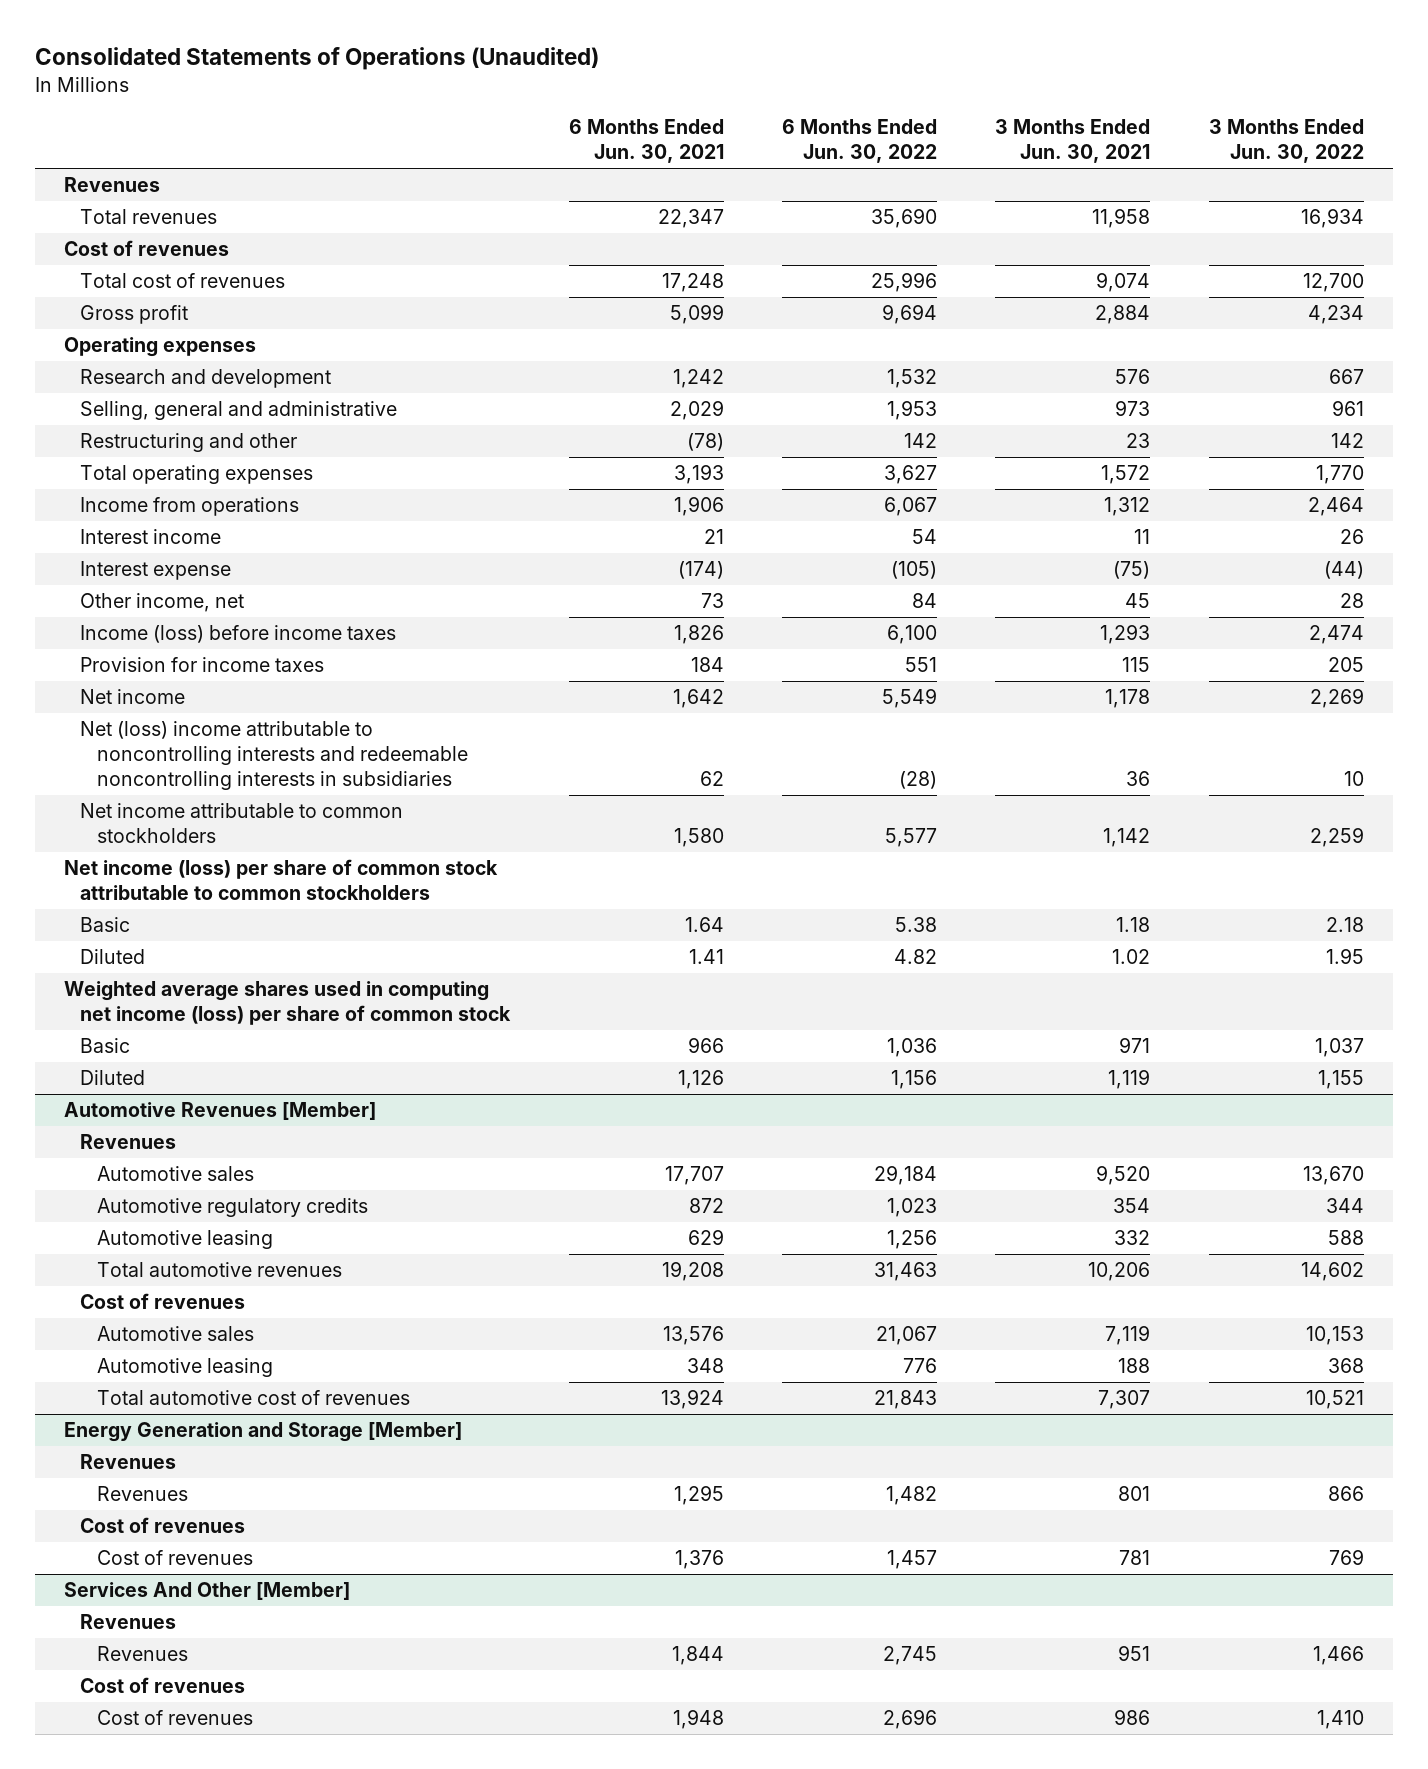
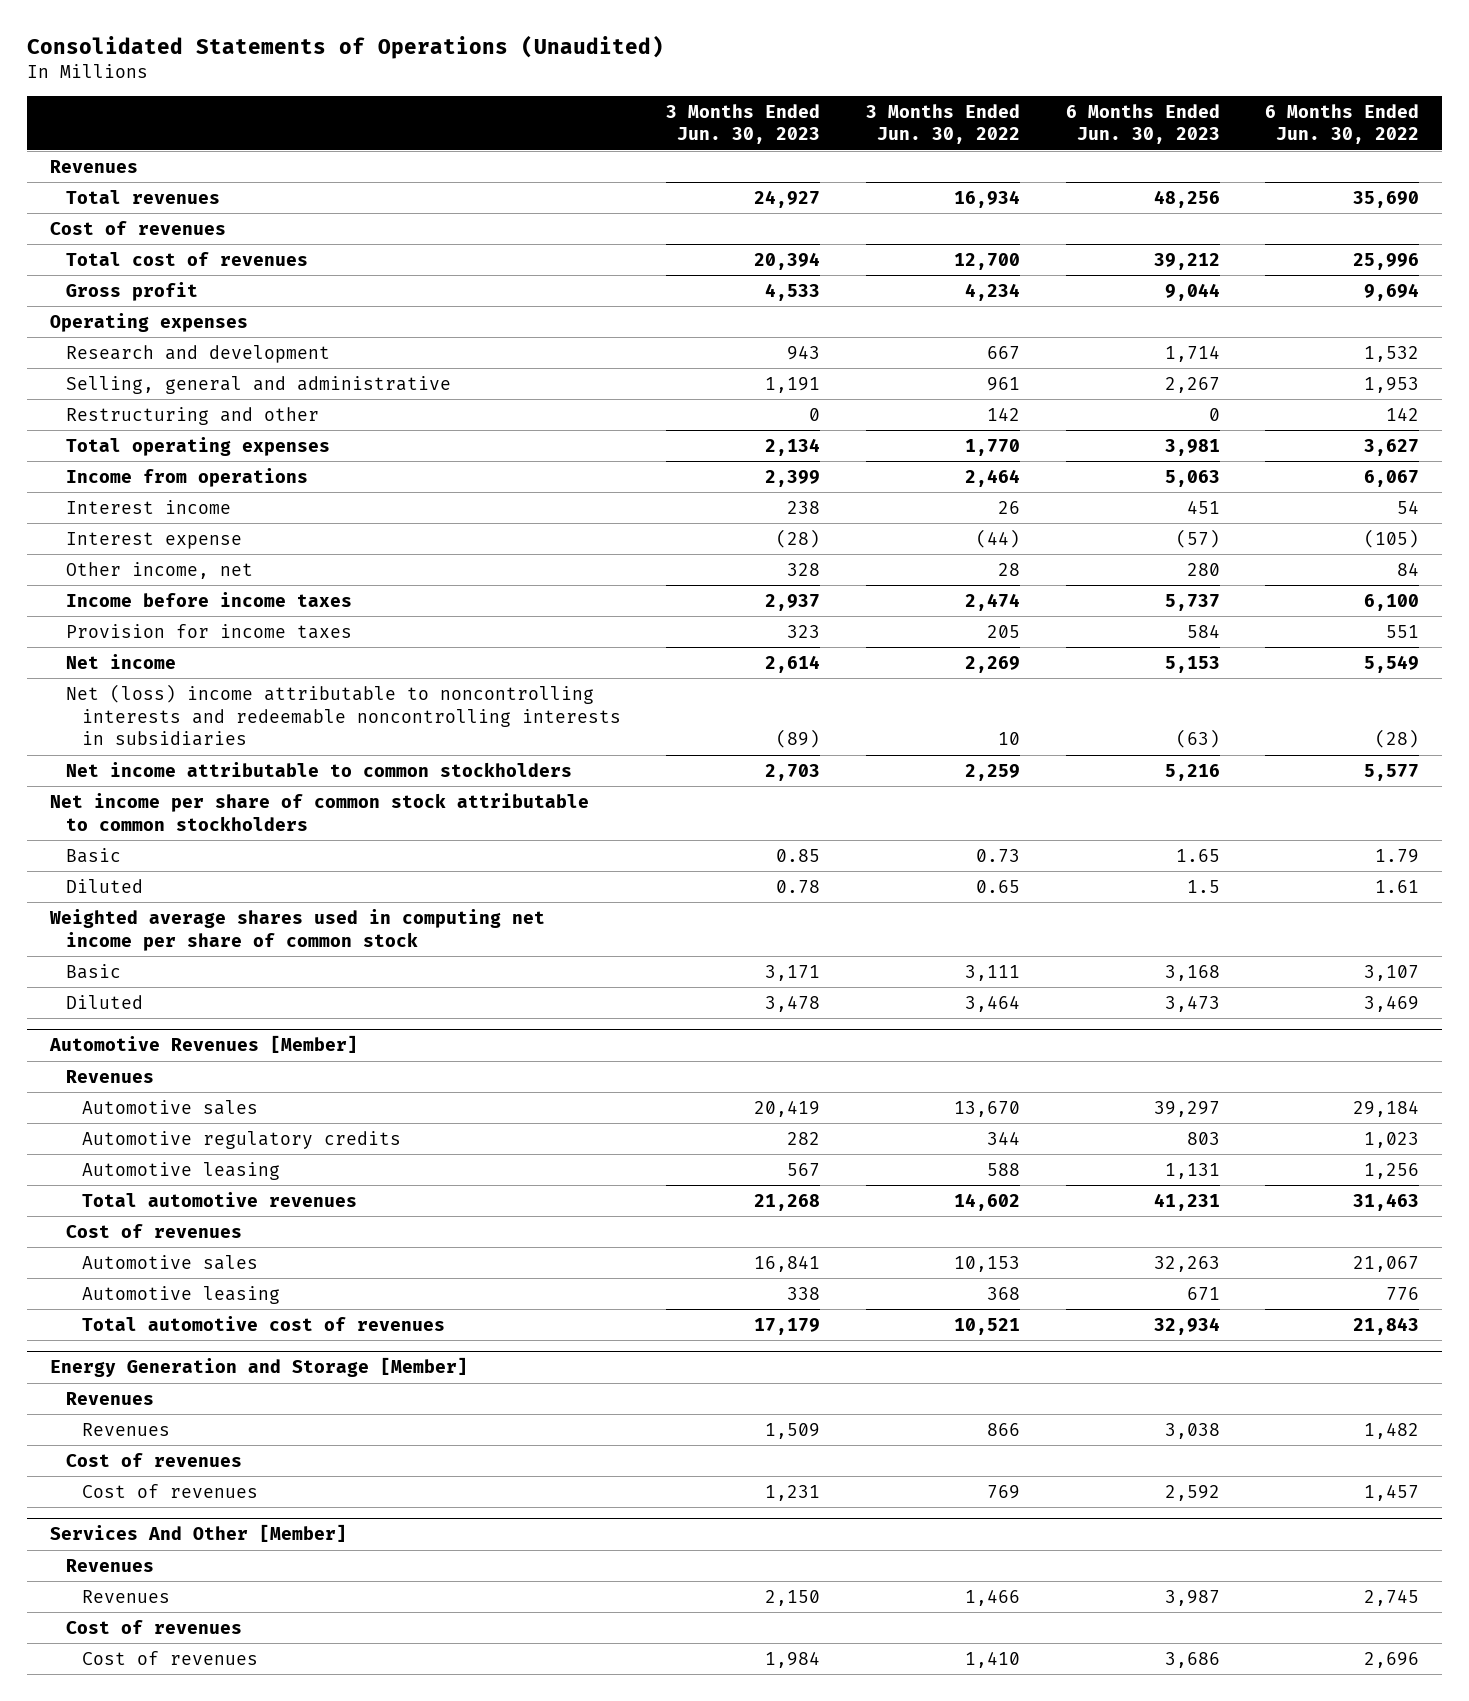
- | 6 Months Ended Jun. 30, 2021 | 6 Months Ended Jun. 30, 2022 | 3 Months Ended Jun. 30, 2021 | 3 Months Ended Jun. 30, 2022
+ | 3 Months Ended Jun. 30, 2023 | 3 Months Ended Jun. 30, 2022 | 6 Months Ended Jun. 30, 2023 | 6 Months Ended Jun. 30, 2022
- Income (loss) before income taxes | 1,826 | 6,100 | 1,293 | 2,474
+ Income before income taxes | 2,937 | 2,474 | 5,737 | 6,100
- Net income (loss) per share of common stock attributable to common stockholders
- Basic | 1.64 | 5.38 | 1.18 | 2.18
- Diluted | 1.41 | 4.82 | 1.02 | 1.95
- Weighted average shares used in computing net income (loss) per share of common stock
- Basic | 966 | 1,036 | 971 | 1,037
- Diluted | 1,126 | 1,156 | 1,119 | 1,155
+ Net income per share of common stock attributable to common stockholders
+ Basic | 0.85 | 0.73 | 1.65 | 1.79
+ Diluted | 0.78 | 0.65 | 1.5 | 1.61
+ Weighted average shares used in computing net income per share of common stock
+ Basic | 3,171 | 3,111 | 3,168 | 3,107
+ Diluted | 3,478 | 3,464 | 3,473 | 3,469

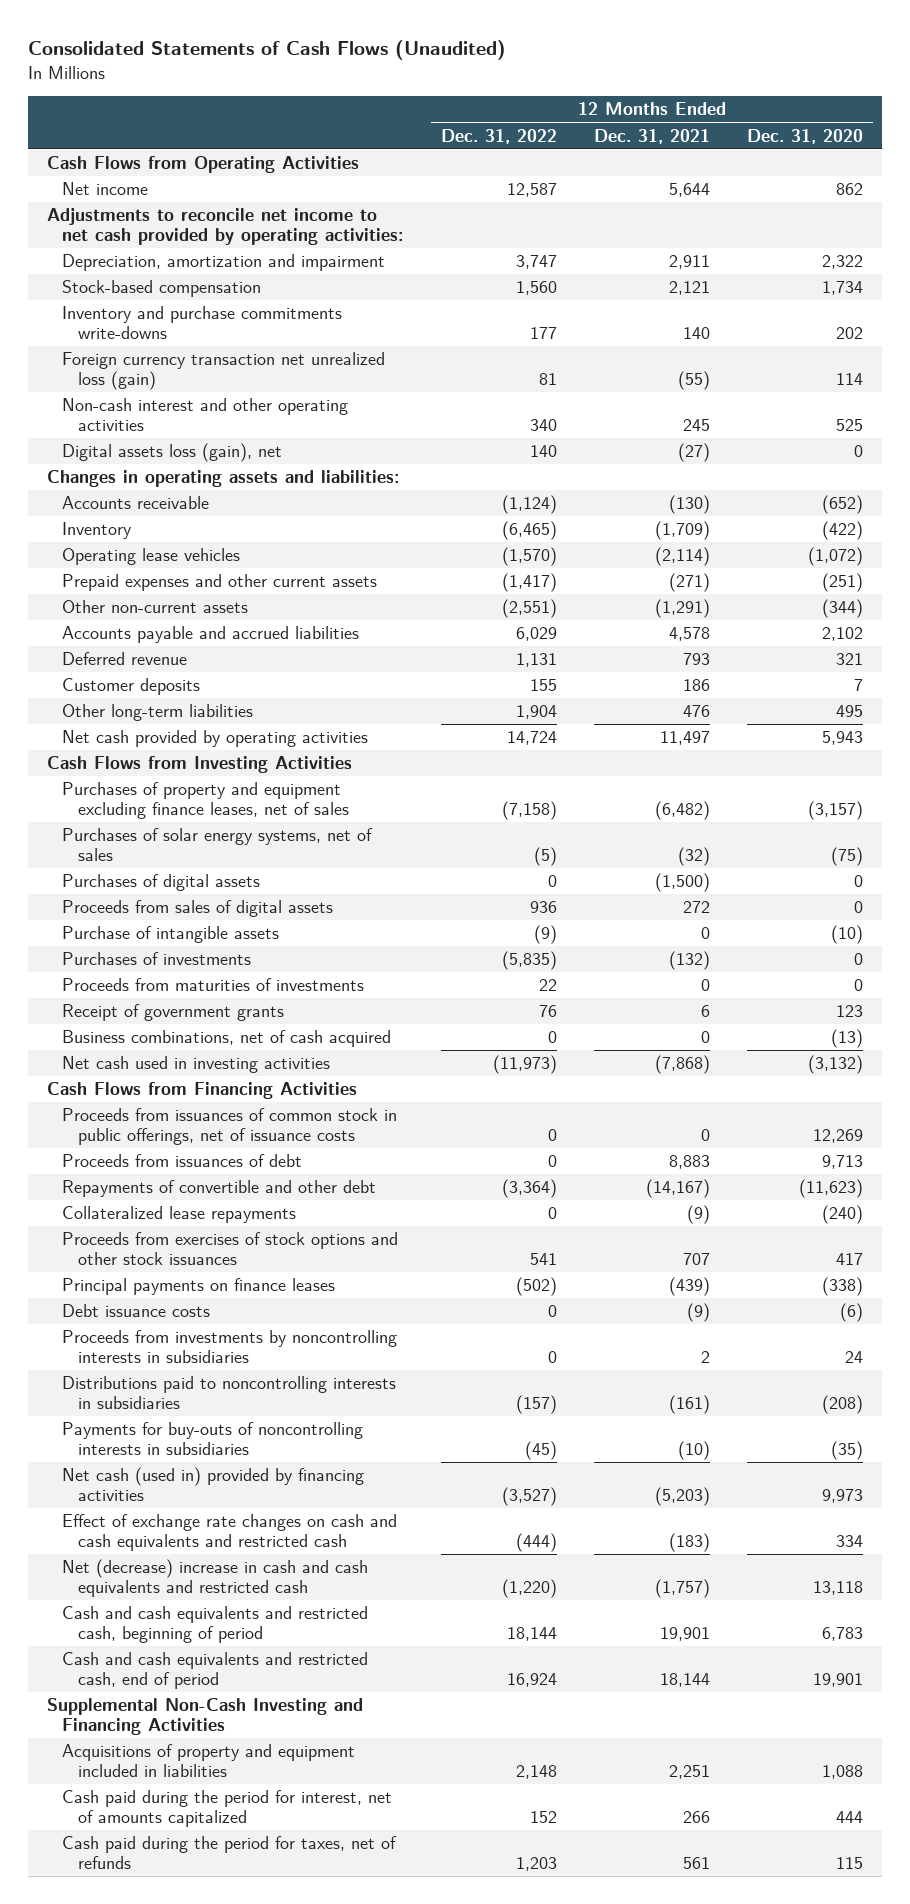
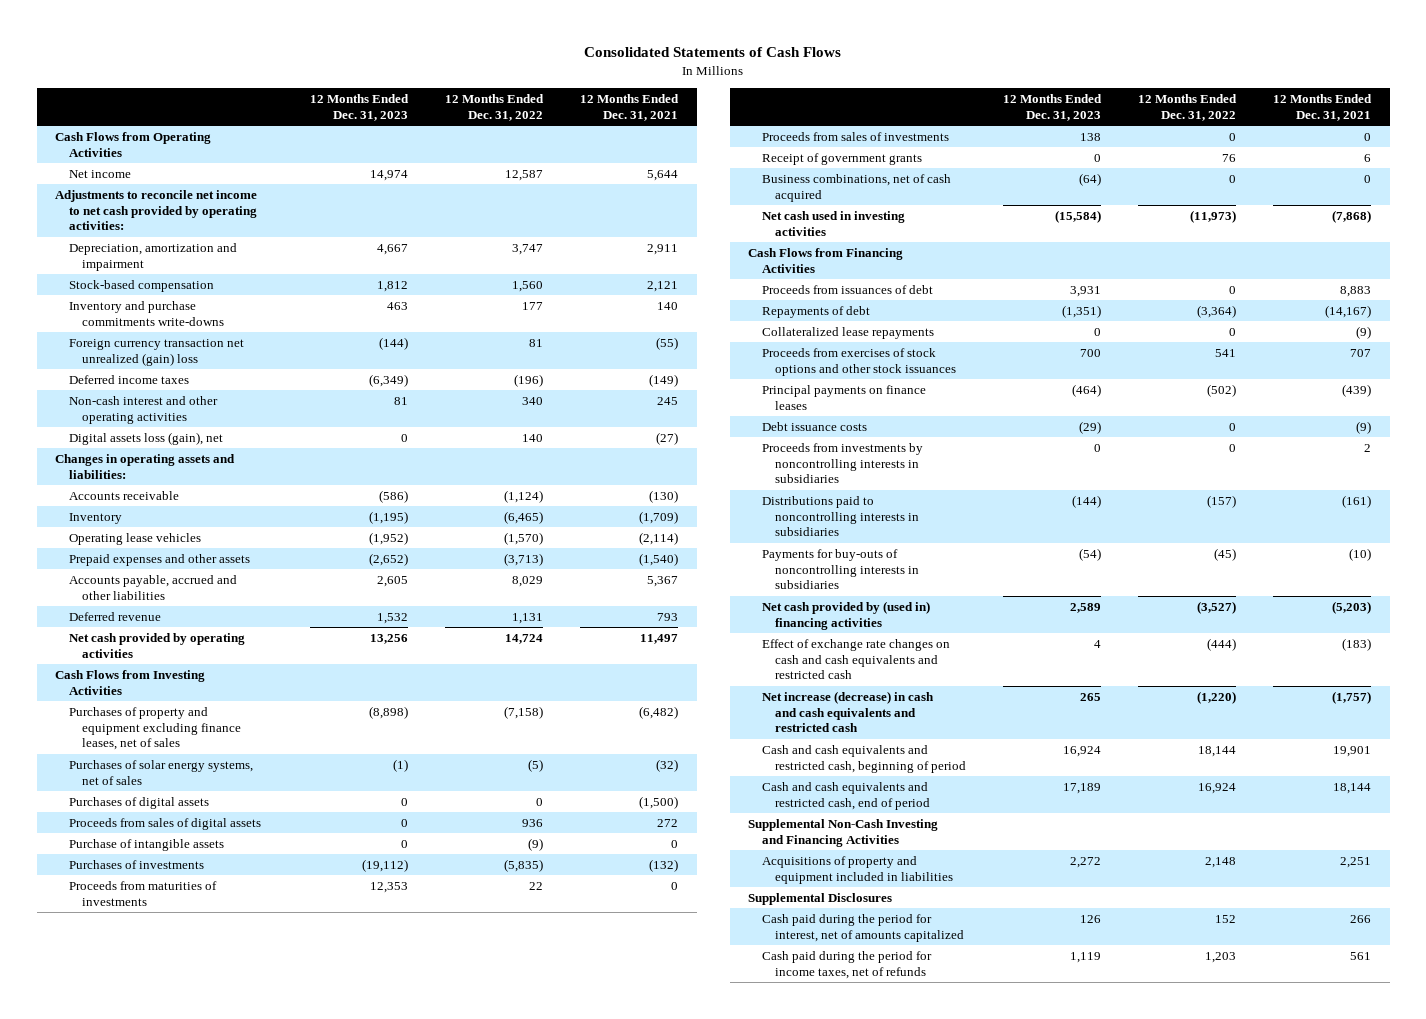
- Consolidated Statements of Cash Flows (Unaudited)
+ Consolidated Statements of Cash Flows
- | 12 Months Ended Dec. 31, 2022 | 12 Months Ended Dec. 31, 2021 | 12 Months Ended Dec. 31, 2020
+ | 12 Months Ended Dec. 31, 2023 | 12 Months Ended Dec. 31, 2022 | 12 Months Ended Dec. 31, 2021
- Foreign currency transaction net unrealized loss (gain) | 81 | (55) | 114
+ Foreign currency transaction net unrealized (gain) loss | (144) | 81 | (55)
+ Deferred income taxes | (6,349) | (196) | (149)
- Prepaid expenses and other current assets | (1,417) | (271) | (251)
- Other non-current assets | (2,551) | (1,291) | (344)
- Accounts payable and accrued liabilities | 6,029 | 4,578 | 2,102
+ Prepaid expenses and other assets | (2,652) | (3,713) | (1,540)
+ Accounts payable, accrued and other liabilities | 2,605 | 8,029 | 5,367
- Customer deposits | 155 | 186 | 7
- Other long-term liabilities | 1,904 | 476 | 495
+ Proceeds from sales of investments | 138 | 0 | 0
- Proceeds from issuances of common stock in public offerings, net of issuance costs | 0 | 0 | 12,269
- Repayments of convertible and other debt | (3,364) | (14,167) | (11,623)
+ Repayments of debt | (1,351) | (3,364) | (14,167)
- Net cash (used in) provided by financing activities | (3,527) | (5,203) | 9,973
+ Net cash provided by (used in) financing activities | 2,589 | (3,527) | (5,203)
- Net (decrease) increase in cash and cash equivalents and restricted cash | (1,220) | (1,757) | 13,118
+ Net increase (decrease) in cash and cash equivalents and restricted cash | 265 | (1,220) | (1,757)
+ Supplemental Disclosures
- Cash paid during the period for taxes, net of refunds | 1,203 | 561 | 115
+ Cash paid during the period for income taxes, net of refunds | 1,119 | 1,203 | 561

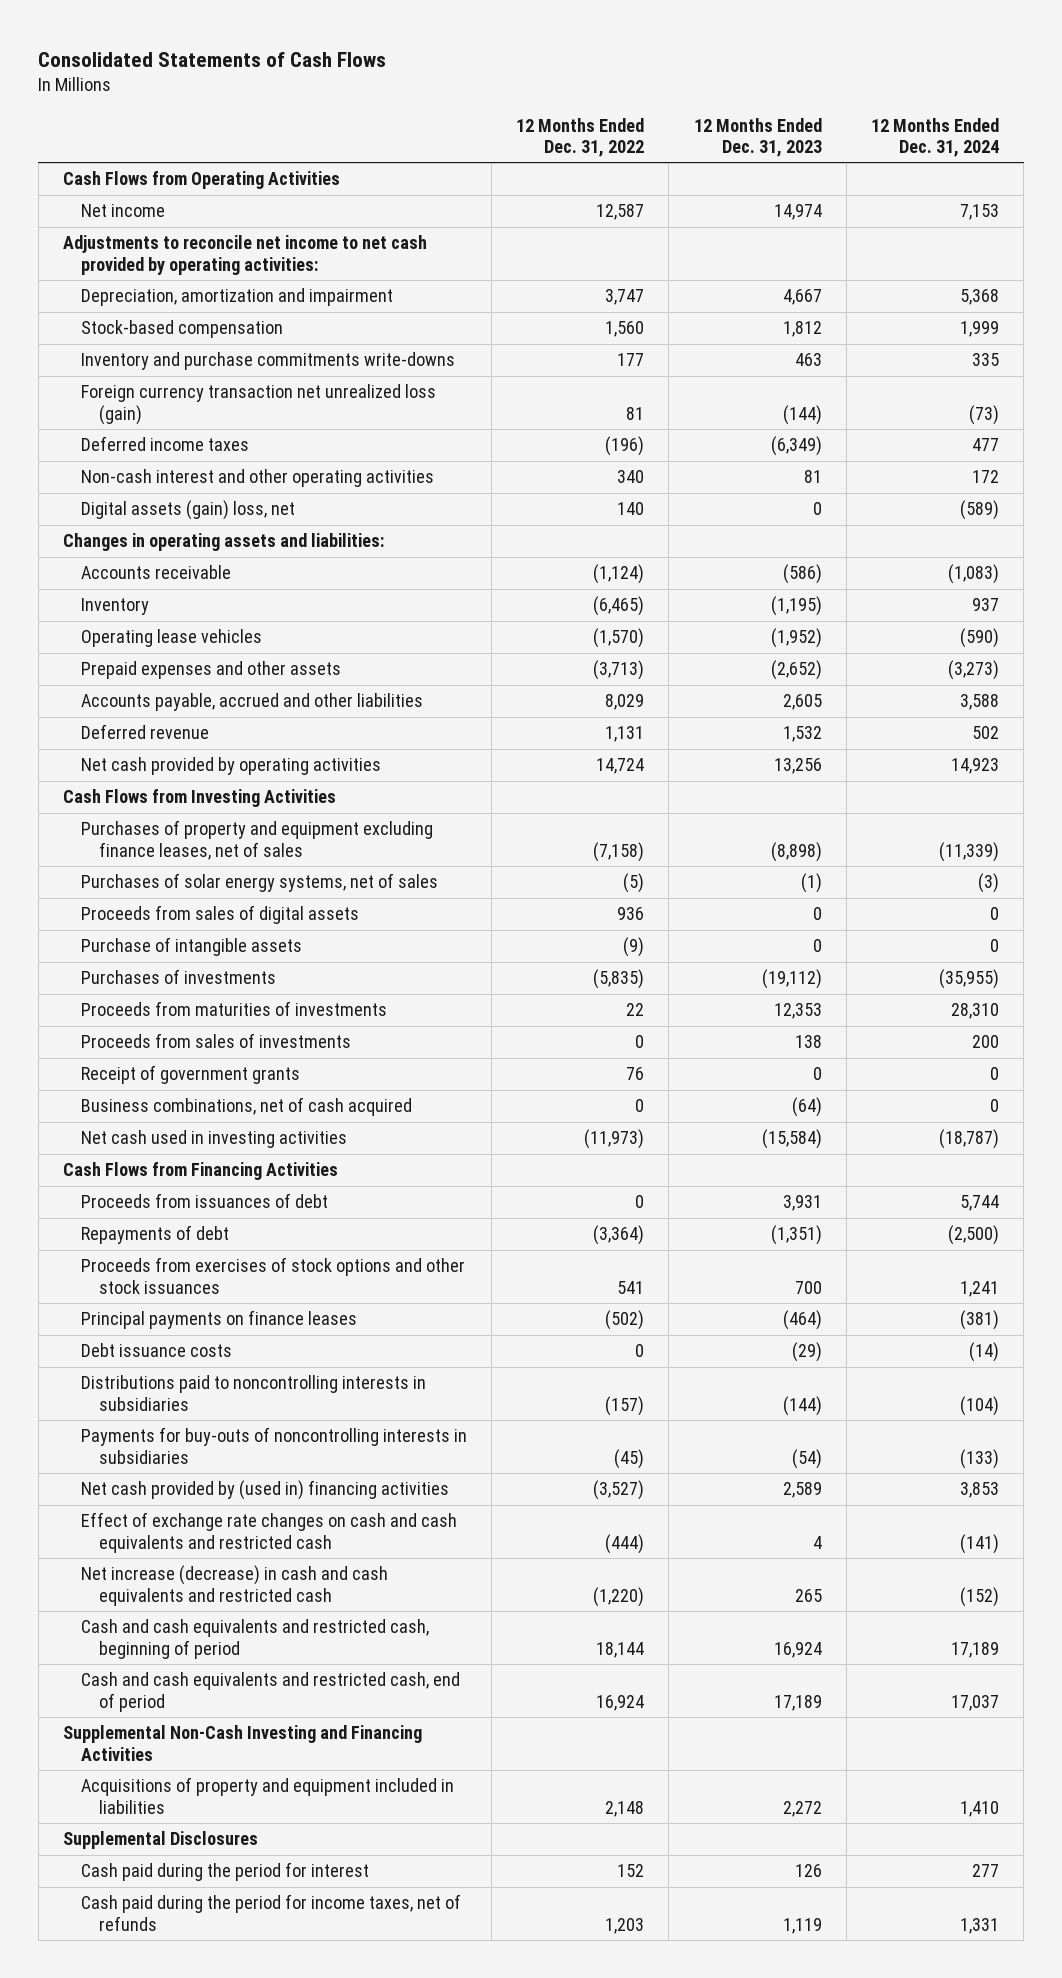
- | 12 Months Ended Dec. 31, 2023 | 12 Months Ended Dec. 31, 2022 | 12 Months Ended Dec. 31, 2021
+ | 12 Months Ended Dec. 31, 2022 | 12 Months Ended Dec. 31, 2023 | 12 Months Ended Dec. 31, 2024
- Foreign currency transaction net unrealized (gain) loss | (144) | 81 | (55)
+ Foreign currency transaction net unrealized loss (gain) | 81 | (144) | (73)
- Digital assets loss (gain), net | 0 | 140 | (27)
+ Digital assets (gain) loss, net | 140 | 0 | (589)
- Purchases of digital assets | 0 | 0 | (1,500)
- Collateralized lease repayments | 0 | 0 | (9)
- Proceeds from investments by noncontrolling interests in subsidiaries | 0 | 0 | 2
- Cash paid during the period for interest, net of amounts capitalized | 126 | 152 | 266
+ Cash paid during the period for interest | 152 | 126 | 277

